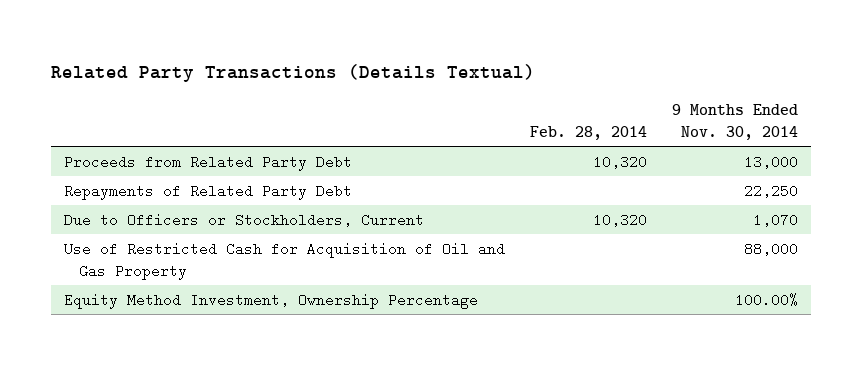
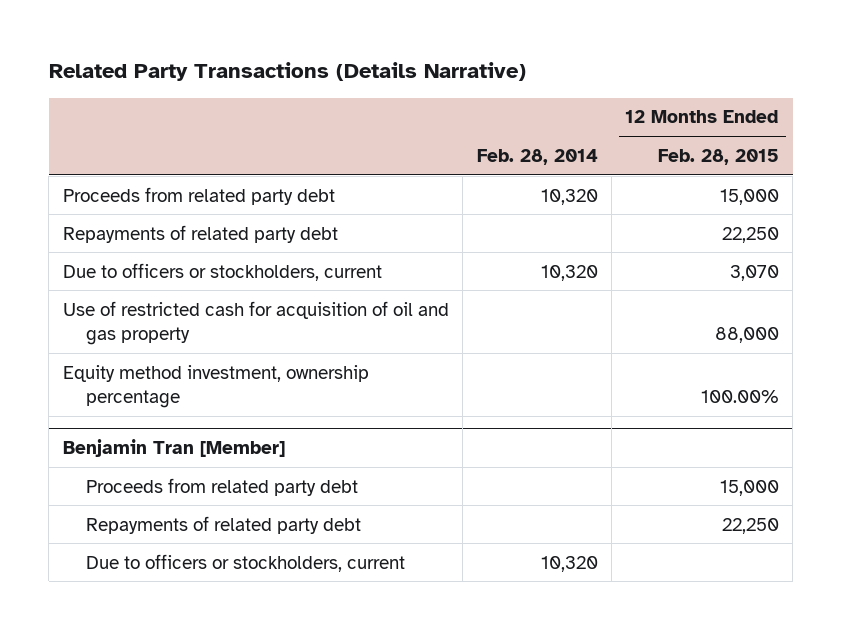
- Related Party Transactions (Details Textual)
+ Related Party Transactions (Details Narrative)
- | Feb. 28, 2014 | 9 Months Ended Nov. 30, 2014
+ | Feb. 28, 2014 | 12 Months Ended Feb. 28, 2015
- Proceeds from Related Party Debt | 10,320 | 13,000
- Repayments of Related Party Debt | | 22,250
- Due to Officers or Stockholders, Current | 10,320 | 1,070
- Use of Restricted Cash for Acquisition of Oil and Gas Property | | 88,000
- Equity Method Investment, Ownership Percentage | | 100.00%
+ Proceeds from related party debt | 10,320 | 15,000
+ Repayments of related party debt | | 22,250
+ Due to officers or stockholders, current | 10,320 | 3,070
+ Use of restricted cash for acquisition of oil and gas property | | 88,000
+ Equity method investment, ownership percentage | | 100.00%
+ Benjamin Tran [Member]
+ Proceeds from related party debt | | 15,000
+ Repayments of related party debt | | 22,250
+ Due to officers or stockholders, current | 10,320 |

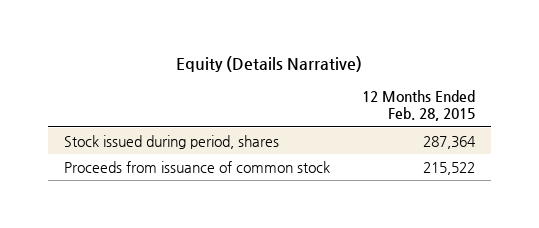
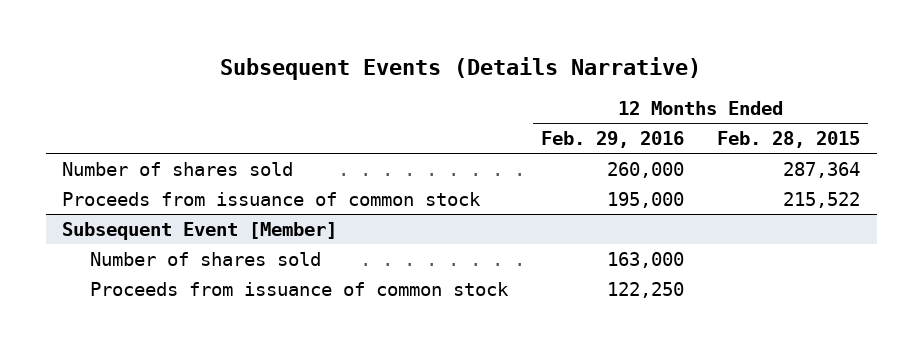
- Equity (Details Narrative)
+ Subsequent Events (Details Narrative)
- | 12 Months Ended Feb. 28, 2015
+ | 12 Months Ended Feb. 29, 2016 | 12 Months Ended Feb. 28, 2015
- Stock issued during period, shares | 287,364
+ Number of shares sold | 260,000 | 287,364
+ Subsequent Event [Member]
+ Number of shares sold | 163,000 |
+ Proceeds from issuance of common stock | 122,250 |

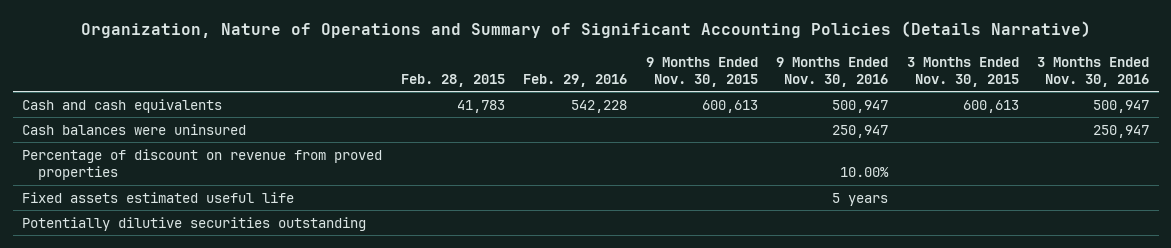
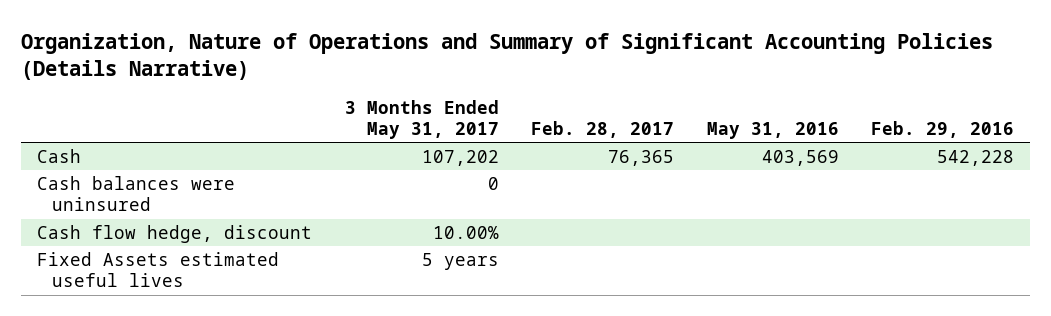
- | Feb. 28, 2015 | Feb. 29, 2016 | 9 Months Ended Nov. 30, 2015 | 9 Months Ended Nov. 30, 2016 | 3 Months Ended Nov. 30, 2015 | 3 Months Ended Nov. 30, 2016
+ | 3 Months Ended May 31, 2017 | Feb. 28, 2017 | May 31, 2016 | Feb. 29, 2016
- Cash and cash equivalents | 41,783 | 542,228 | 600,613 | 500,947 | 600,613 | 500,947
+ Cash | 107,202 | 76,365 | 403,569 | 542,228
- Percentage of discount on revenue from proved properties | | | | 10.00% | |
- Fixed assets estimated useful life | | | | 5 years | |
- Potentially dilutive securities outstanding
+ Cash flow hedge, discount | 10.00% | | |
+ Fixed Assets estimated useful lives | 5 years | | |

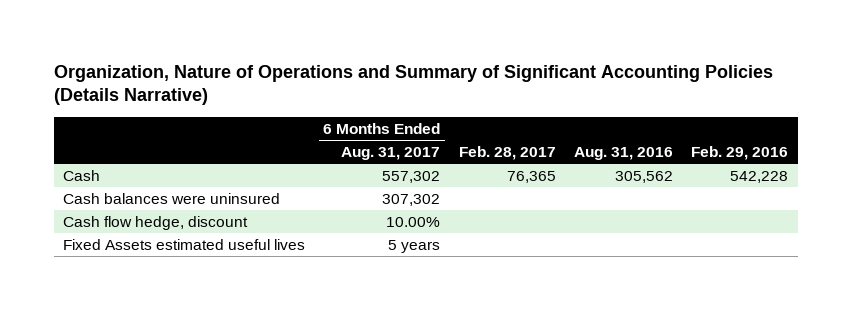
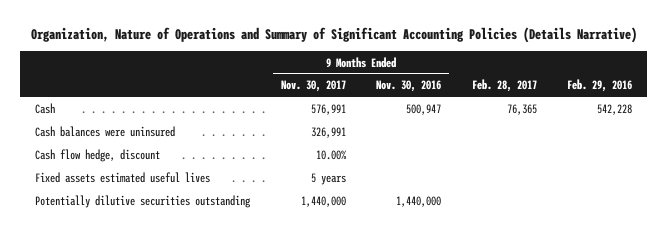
- | 6 Months Ended Aug. 31, 2017 | Feb. 28, 2017 | Aug. 31, 2016 | Feb. 29, 2016
+ | 9 Months Ended Nov. 30, 2017 | 9 Months Ended Nov. 30, 2016 | Feb. 28, 2017 | Feb. 29, 2016
- Fixed Assets estimated useful lives | 5 years | | |
+ Fixed assets estimated useful lives | 5 years | | |
+ Potentially dilutive securities outstanding | 1,440,000 | 1,440,000 | |

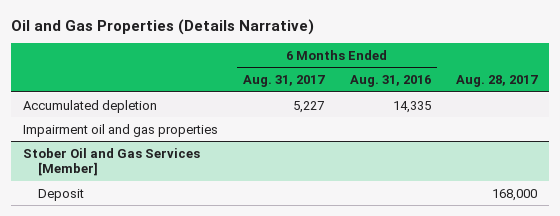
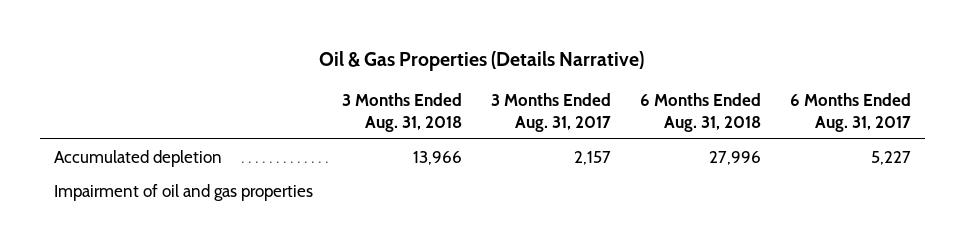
- Oil and Gas Properties (Details Narrative)
+ Oil & Gas Properties (Details Narrative)
- | 6 Months Ended Aug. 31, 2017 | 6 Months Ended Aug. 31, 2016 | Aug. 28, 2017
+ | 3 Months Ended Aug. 31, 2018 | 3 Months Ended Aug. 31, 2017 | 6 Months Ended Aug. 31, 2018 | 6 Months Ended Aug. 31, 2017
- Impairment oil and gas properties
- Stober Oil and Gas Services [Member]
- Deposit | | | 168,000
+ Impairment of oil and gas properties

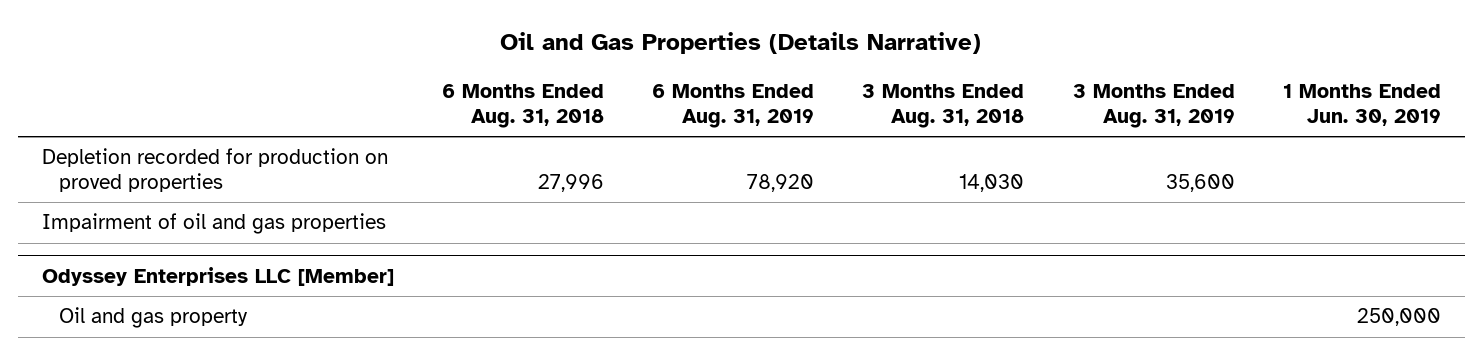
- Oil & Gas Properties (Details Narrative)
+ Oil and Gas Properties (Details Narrative)
- | 3 Months Ended Aug. 31, 2018 | 3 Months Ended Aug. 31, 2017 | 6 Months Ended Aug. 31, 2018 | 6 Months Ended Aug. 31, 2017
+ | 6 Months Ended Aug. 31, 2018 | 6 Months Ended Aug. 31, 2019 | 3 Months Ended Aug. 31, 2018 | 3 Months Ended Aug. 31, 2019 | 1 Months Ended Jun. 30, 2019
- Accumulated depletion | 13,966 | 2,157 | 27,996 | 5,227
+ Depletion recorded for production on proved properties | 27,996 | 78,920 | 14,030 | 35,600 |
+ Odyssey Enterprises LLC [Member]
+ Oil and gas property | | | | | 250,000

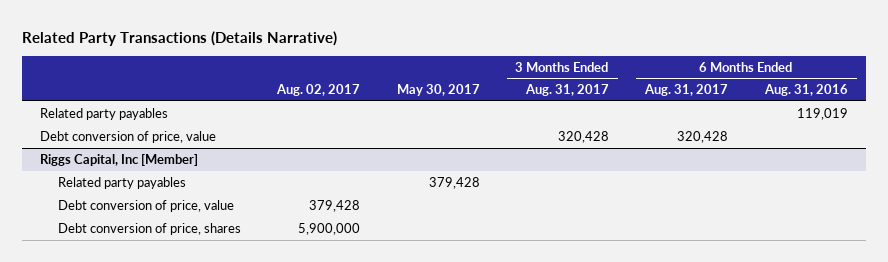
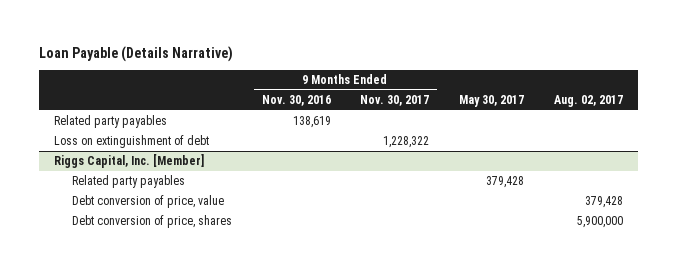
- Related Party Transactions (Details Narrative)
+ Loan Payable (Details Narrative)
- | Aug. 02, 2017 | May 30, 2017 | 3 Months Ended Aug. 31, 2017 | 6 Months Ended Aug. 31, 2017 | 6 Months Ended Aug. 31, 2016
+ | 9 Months Ended Nov. 30, 2016 | 9 Months Ended Nov. 30, 2017 | May 30, 2017 | Aug. 02, 2017
- Debt conversion of price, value | | | 320,428 | 320,428 |
- Riggs Capital, Inc [Member]
+ Loss on extinguishment of debt | | 1,228,322 | |
+ Riggs Capital, Inc. [Member]

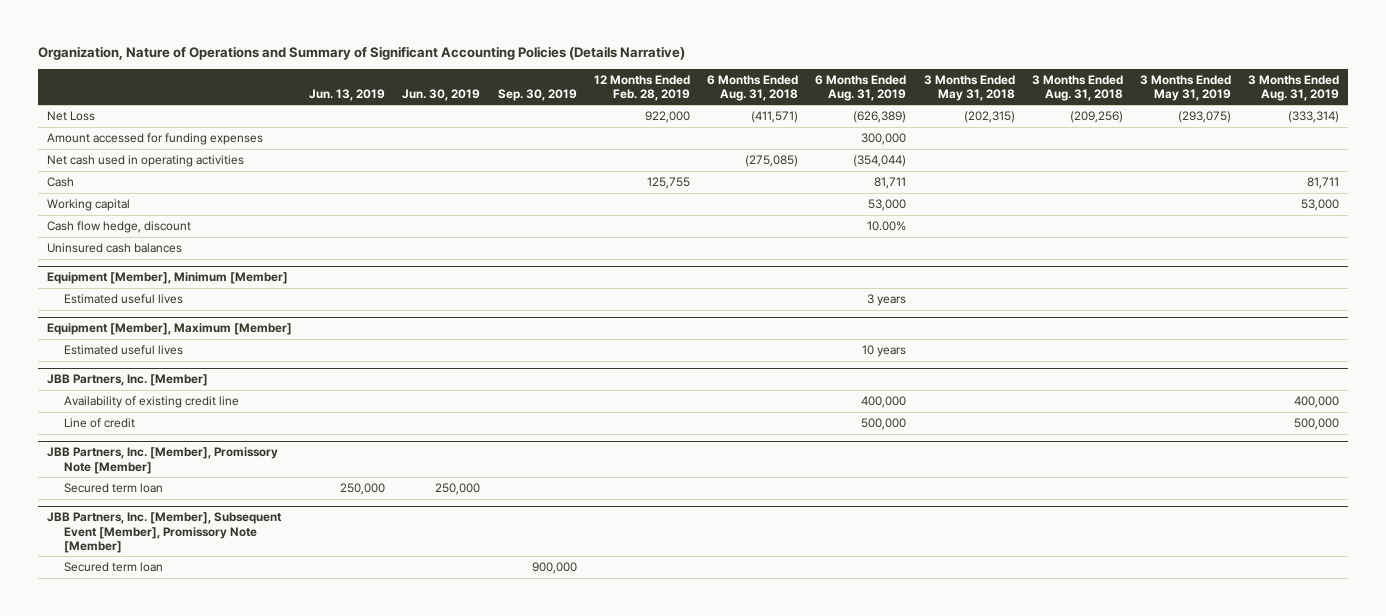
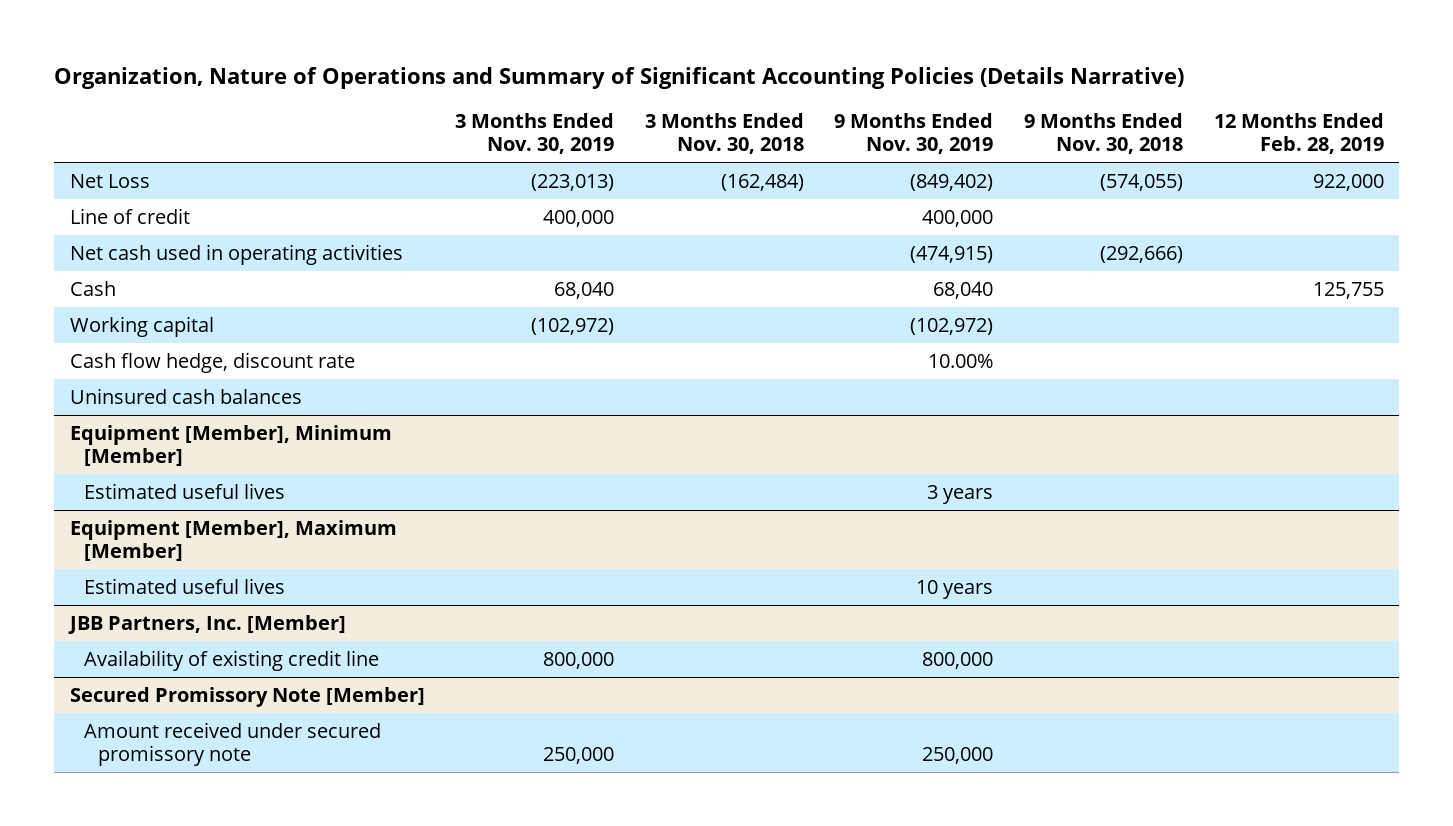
- | Jun. 13, 2019 | Jun. 30, 2019 | Sep. 30, 2019 | 12 Months Ended Feb. 28, 2019 | 6 Months Ended Aug. 31, 2018 | 6 Months Ended Aug. 31, 2019 | 3 Months Ended May 31, 2018 | 3 Months Ended Aug. 31, 2018 | 3 Months Ended May 31, 2019 | 3 Months Ended Aug. 31, 2019
+ | 3 Months Ended Nov. 30, 2019 | 3 Months Ended Nov. 30, 2018 | 9 Months Ended Nov. 30, 2019 | 9 Months Ended Nov. 30, 2018 | 12 Months Ended Feb. 28, 2019
- Amount accessed for funding expenses | | | | | | 300,000 | | | |
+ Line of credit | 400,000 | | 400,000 | |
- Cash flow hedge, discount | | | | | | 10.00% | | | |
+ Cash flow hedge, discount rate | | | 10.00% | |
@ JBB Partners, Inc. [Member]
- Line of credit | | | | | | 500,000 | | | | 500,000
- JBB Partners, Inc. [Member], Promissory Note [Member]
- Secured term loan | 250,000 | 250,000 | | | | | | | |
- JBB Partners, Inc. [Member], Subsequent Event [Member], Promissory Note [Member]
- Secured term loan | | | 900,000 | | | | | | |
+ Secured Promissory Note [Member]
+ Amount received under secured promissory note | 250,000 | | 250,000 | |

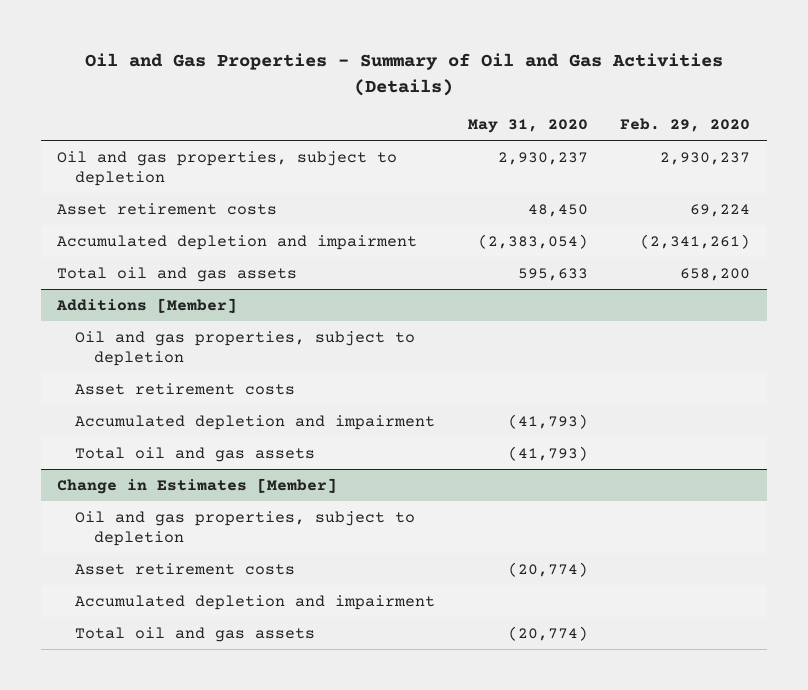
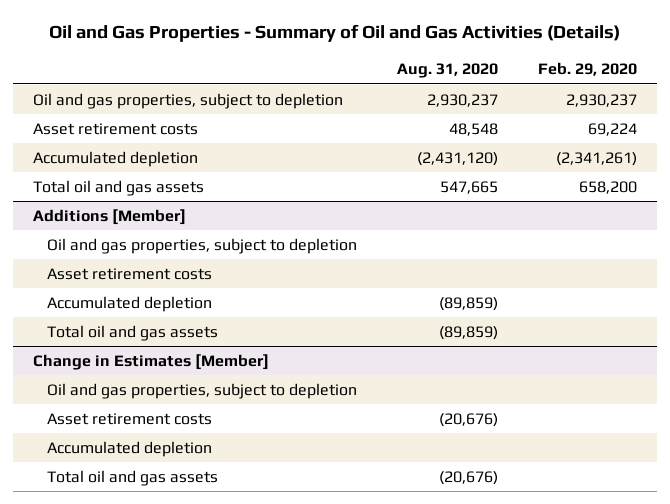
- | May 31, 2020 | Feb. 29, 2020
+ | Aug. 31, 2020 | Feb. 29, 2020
- Accumulated depletion and impairment | (2,383,054) | (2,341,261)
+ Accumulated depletion | (2,431,120) | (2,341,261)
@ Additions [Member]
- Accumulated depletion and impairment | (41,793) |
+ Accumulated depletion | (89,859) |
@ Change in Estimates [Member]
- Accumulated depletion and impairment
+ Accumulated depletion

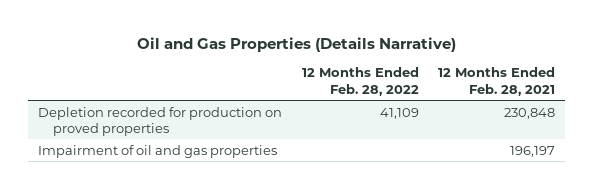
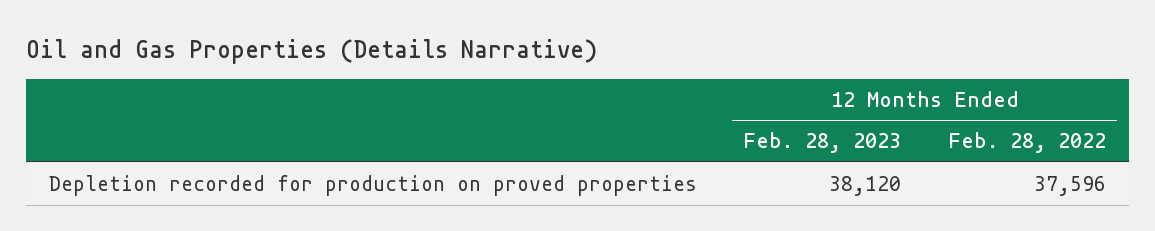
- | 12 Months Ended Feb. 28, 2022 | 12 Months Ended Feb. 28, 2021
+ | 12 Months Ended Feb. 28, 2023 | 12 Months Ended Feb. 28, 2022
- Depletion recorded for production on proved properties | 41,109 | 230,848
- Impairment of oil and gas properties | | 196,197
+ Depletion recorded for production on proved properties | 38,120 | 37,596

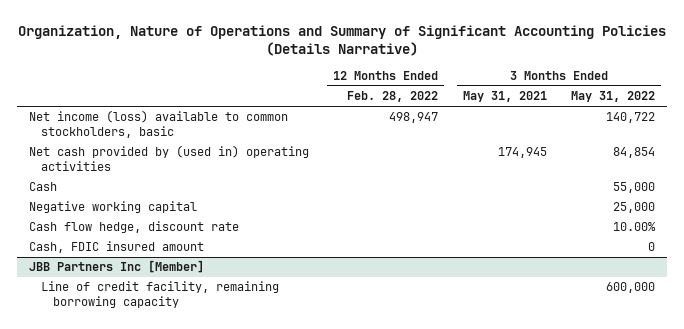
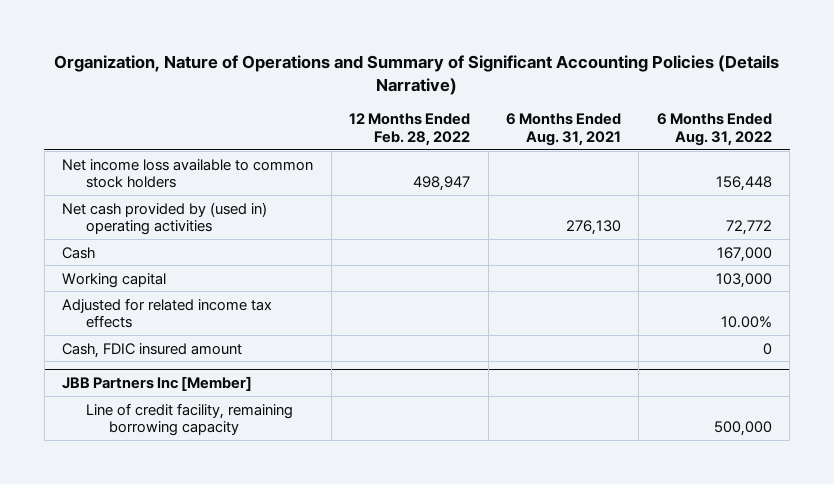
- | 12 Months Ended Feb. 28, 2022 | 3 Months Ended May 31, 2021 | 3 Months Ended May 31, 2022
+ | 12 Months Ended Feb. 28, 2022 | 6 Months Ended Aug. 31, 2021 | 6 Months Ended Aug. 31, 2022
- Net income (loss) available to common stockholders, basic | 498,947 | | 140,722
+ Net income loss available to common stock holders | 498,947 | | 156,448
- Negative working capital | | | 25,000
- Cash flow hedge, discount rate | | | 10.00%
+ Working capital | | | 103,000
+ Adjusted for related income tax effects | | | 10.00%

